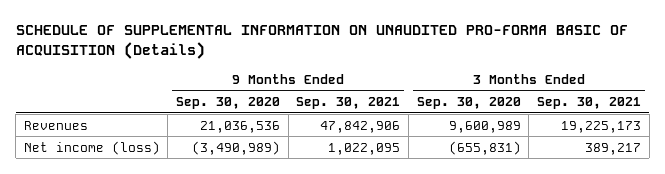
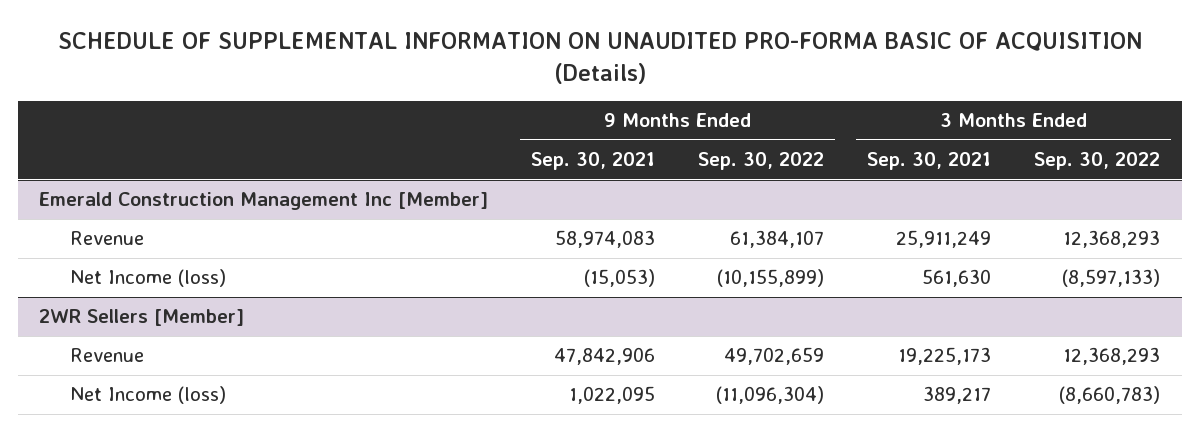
- | 9 Months Ended Sep. 30, 2020 | 9 Months Ended Sep. 30, 2021 | 3 Months Ended Sep. 30, 2020 | 3 Months Ended Sep. 30, 2021
+ | 9 Months Ended Sep. 30, 2021 | 9 Months Ended Sep. 30, 2022 | 3 Months Ended Sep. 30, 2021 | 3 Months Ended Sep. 30, 2022
- Revenues | 21,036,536 | 47,842,906 | 9,600,989 | 19,225,173
- Net income (loss) | (3,490,989) | 1,022,095 | (655,831) | 389,217
+ Emerald Construction Management Inc [Member]
+ Revenue | 58,974,083 | 61,384,107 | 25,911,249 | 12,368,293
+ Net Income (loss) | (15,053) | (10,155,899) | 561,630 | (8,597,133)
+ 2WR Sellers [Member]
+ Revenue | 47,842,906 | 49,702,659 | 19,225,173 | 12,368,293
+ Net Income (loss) | 1,022,095 | (11,096,304) | 389,217 | (8,660,783)

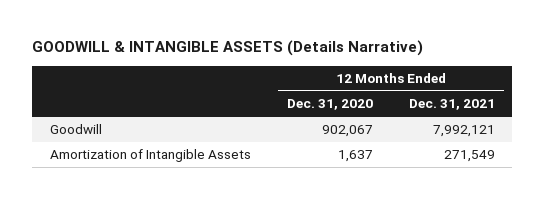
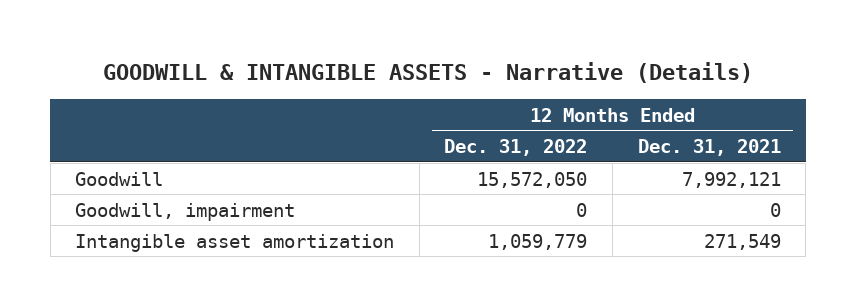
- GOODWILL & INTANGIBLE ASSETS (Details Narrative)
+ GOODWILL & INTANGIBLE ASSETS - Narrative (Details)
- | 12 Months Ended Dec. 31, 2020 | 12 Months Ended Dec. 31, 2021
+ | 12 Months Ended Dec. 31, 2022 | 12 Months Ended Dec. 31, 2021
- Amortization of Intangible Assets | 1,637 | 271,549
+ Goodwill, impairment | 0 | 0
+ Intangible asset amortization | 1,059,779 | 271,549

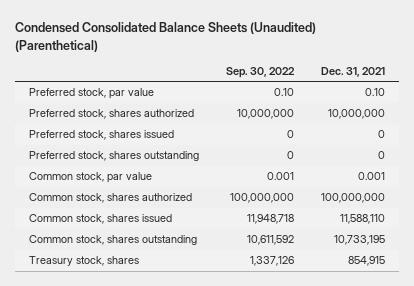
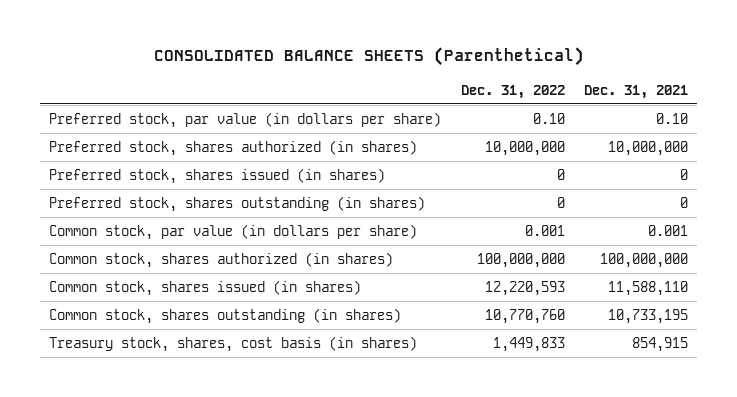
- Condensed Consolidated Balance Sheets (Unaudited) (Parenthetical)
+ CONSOLIDATED BALANCE SHEETS (Parenthetical)
- | Sep. 30, 2022 | Dec. 31, 2021
+ | Dec. 31, 2022 | Dec. 31, 2021
- Preferred stock, par value | 0.10 | 0.10
- Preferred stock, shares authorized | 10,000,000 | 10,000,000
- Preferred stock, shares issued | 0 | 0
- Preferred stock, shares outstanding | 0 | 0
- Common stock, par value | 0.001 | 0.001
- Common stock, shares authorized | 100,000,000 | 100,000,000
- Common stock, shares issued | 11,948,718 | 11,588,110
- Common stock, shares outstanding | 10,611,592 | 10,733,195
- Treasury stock, shares | 1,337,126 | 854,915
+ Preferred stock, par value (in dollars per share) | 0.10 | 0.10
+ Preferred stock, shares authorized (in shares) | 10,000,000 | 10,000,000
+ Preferred stock, shares issued (in shares) | 0 | 0
+ Preferred stock, shares outstanding (in shares) | 0 | 0
+ Common stock, par value (in dollars per share) | 0.001 | 0.001
+ Common stock, shares authorized (in shares) | 100,000,000 | 100,000,000
+ Common stock, shares issued (in shares) | 12,220,593 | 11,588,110
+ Common stock, shares outstanding (in shares) | 10,770,760 | 10,733,195
+ Treasury stock, shares, cost basis (in shares) | 1,449,833 | 854,915

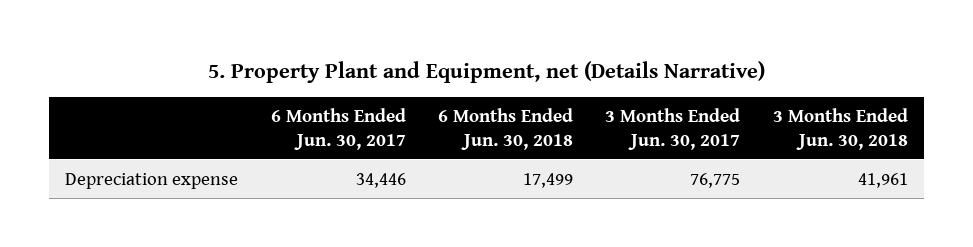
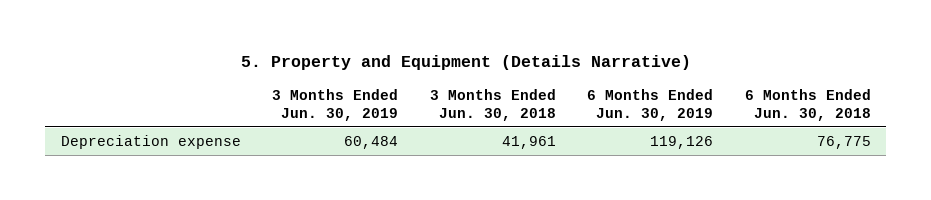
- 5. Property Plant and Equipment, net (Details Narrative)
+ 5. Property and Equipment (Details Narrative)
- | 6 Months Ended Jun. 30, 2017 | 6 Months Ended Jun. 30, 2018 | 3 Months Ended Jun. 30, 2017 | 3 Months Ended Jun. 30, 2018
+ | 3 Months Ended Jun. 30, 2019 | 3 Months Ended Jun. 30, 2018 | 6 Months Ended Jun. 30, 2019 | 6 Months Ended Jun. 30, 2018
- Depreciation expense | 34,446 | 17,499 | 76,775 | 41,961
+ Depreciation expense | 60,484 | 41,961 | 119,126 | 76,775

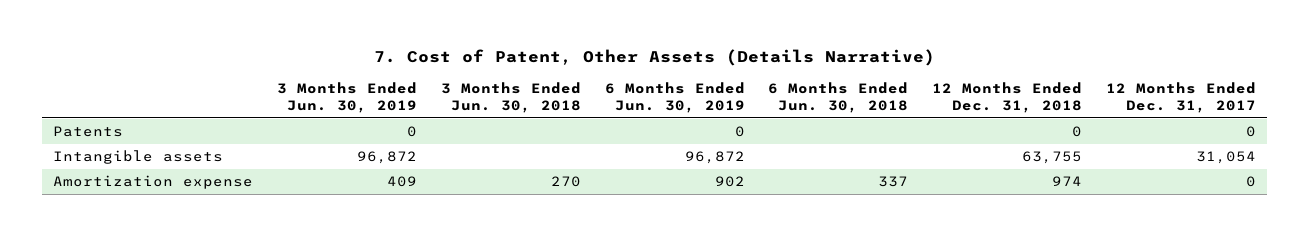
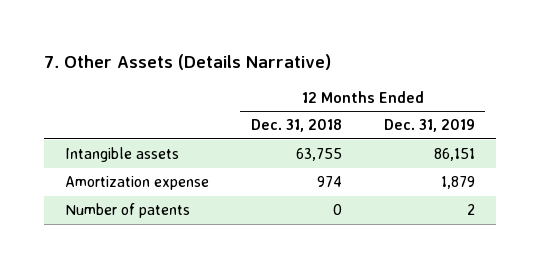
- 7. Cost of Patent, Other Assets (Details Narrative)
+ 7. Other Assets (Details Narrative)
- | 3 Months Ended Jun. 30, 2019 | 3 Months Ended Jun. 30, 2018 | 6 Months Ended Jun. 30, 2019 | 6 Months Ended Jun. 30, 2018 | 12 Months Ended Dec. 31, 2018 | 12 Months Ended Dec. 31, 2017
+ | 12 Months Ended Dec. 31, 2018 | 12 Months Ended Dec. 31, 2019
- Patents | 0 | | 0 | | 0 | 0
+ Number of patents | 0 | 2

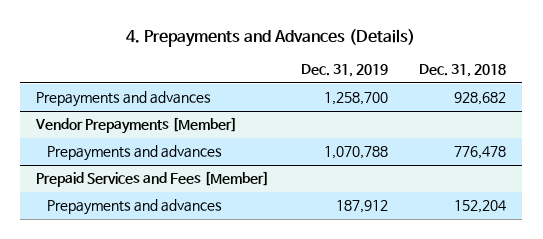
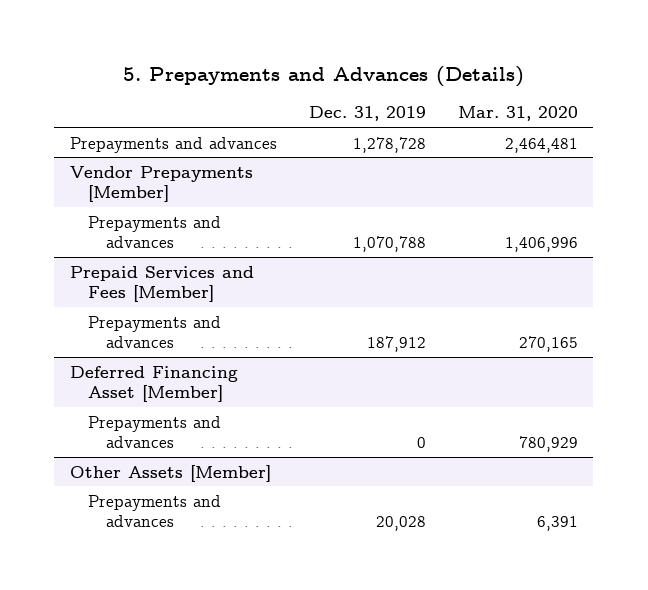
- 4. Prepayments and Advances (Details)
+ 5. Prepayments and Advances (Details)
- | Dec. 31, 2019 | Dec. 31, 2018
+ | Dec. 31, 2019 | Mar. 31, 2020
- Prepayments and advances | 1,258,700 | 928,682
+ Prepayments and advances | 1,278,728 | 2,464,481
+ Deferred Financing Asset [Member]
+ Prepayments and advances | 0 | 780,929
+ Other Assets [Member]
+ Prepayments and advances | 20,028 | 6,391

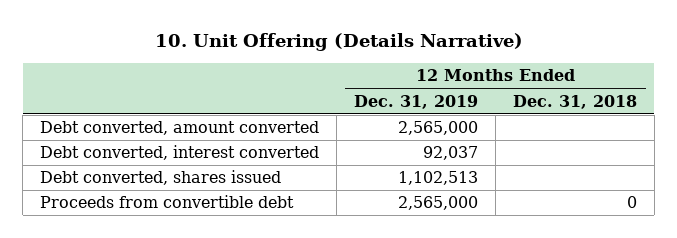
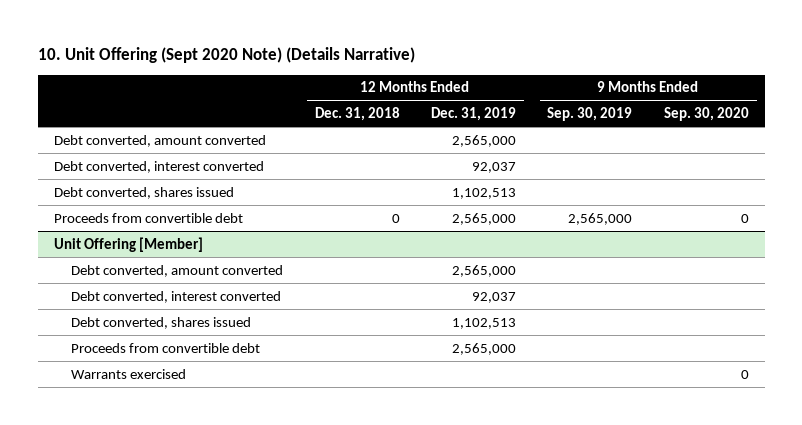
- 10. Unit Offering (Details Narrative)
+ 10. Unit Offering (Sept 2020 Note) (Details Narrative)
- | 12 Months Ended Dec. 31, 2019 | 12 Months Ended Dec. 31, 2018
+ | 12 Months Ended Dec. 31, 2018 | 12 Months Ended Dec. 31, 2019 | 9 Months Ended Sep. 30, 2019 | 9 Months Ended Sep. 30, 2020
+ Unit Offering [Member]
+ Debt converted, amount converted | | 2,565,000 | |
+ Debt converted, interest converted | | 92,037 | |
+ Debt converted, shares issued | | 1,102,513 | |
+ Proceeds from convertible debt | | 2,565,000 | |
+ Warrants exercised | | | | 0

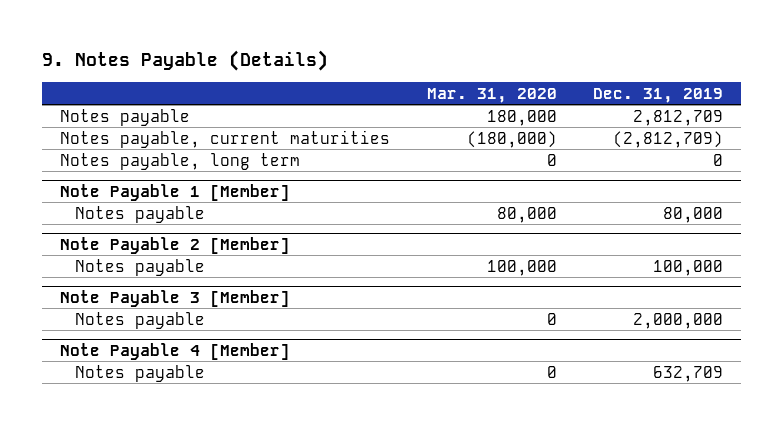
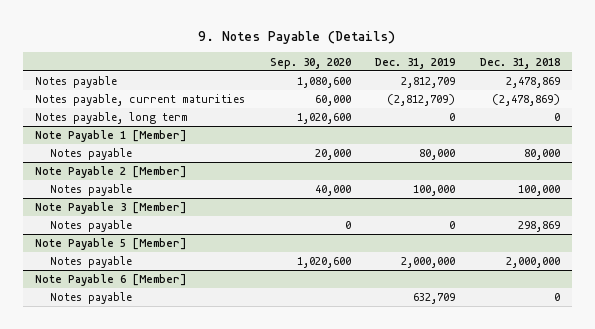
- | Mar. 31, 2020 | Dec. 31, 2019
+ | Sep. 30, 2020 | Dec. 31, 2019 | Dec. 31, 2018
@ Note Payable 3 [Member]
+ Notes payable | 0 | 0 | 298,869
+ Note Payable 5 [Member]
- Note Payable 4 [Member]
+ Note Payable 6 [Member]

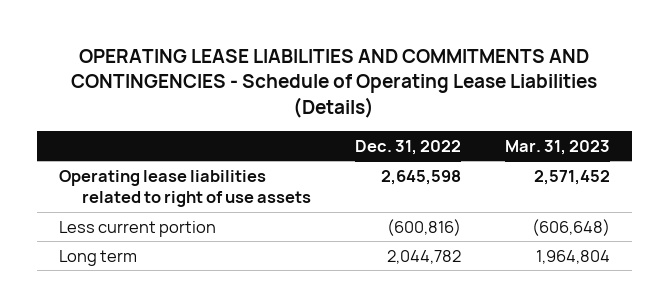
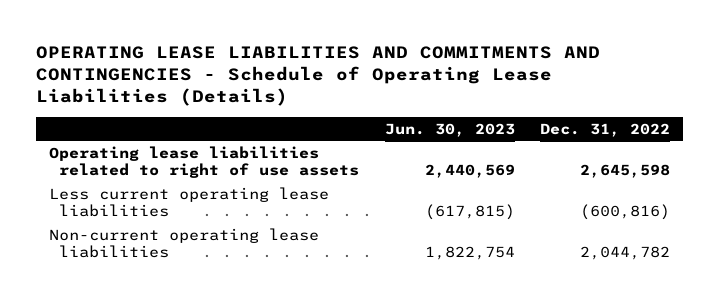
- | Dec. 31, 2022 | Mar. 31, 2023
+ | Jun. 30, 2023 | Dec. 31, 2022
- Less current portion | (600,816) | (606,648)
- Long term | 2,044,782 | 1,964,804
+ Less current operating lease liabilities | (617,815) | (600,816)
+ Non-current operating lease liabilities | 1,822,754 | 2,044,782

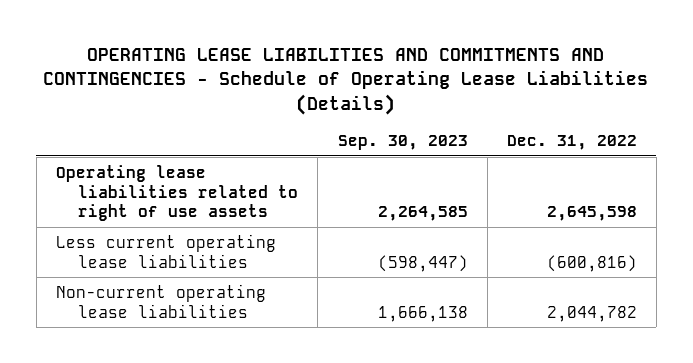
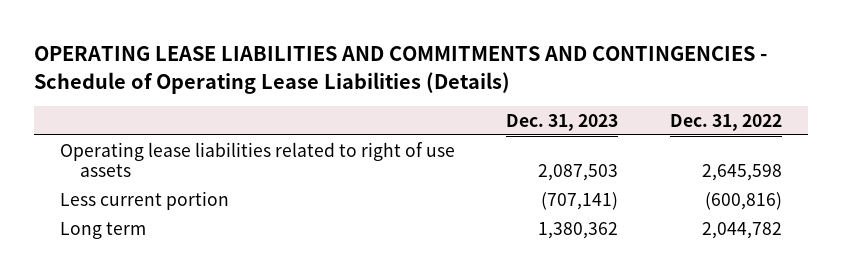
- | Sep. 30, 2023 | Dec. 31, 2022
+ | Dec. 31, 2023 | Dec. 31, 2022
- Less current operating lease liabilities | (598,447) | (600,816)
- Non-current operating lease liabilities | 1,666,138 | 2,044,782
+ Less current portion | (707,141) | (600,816)
+ Long term | 1,380,362 | 2,044,782

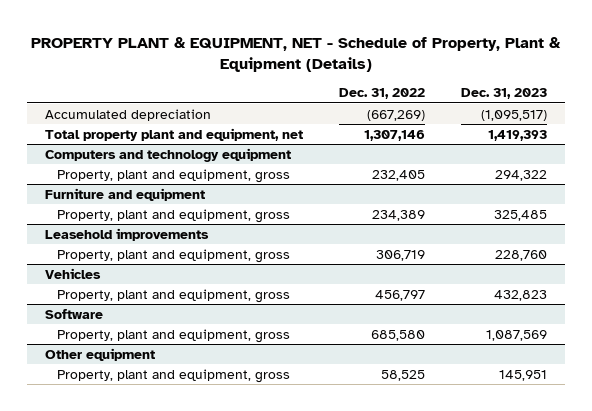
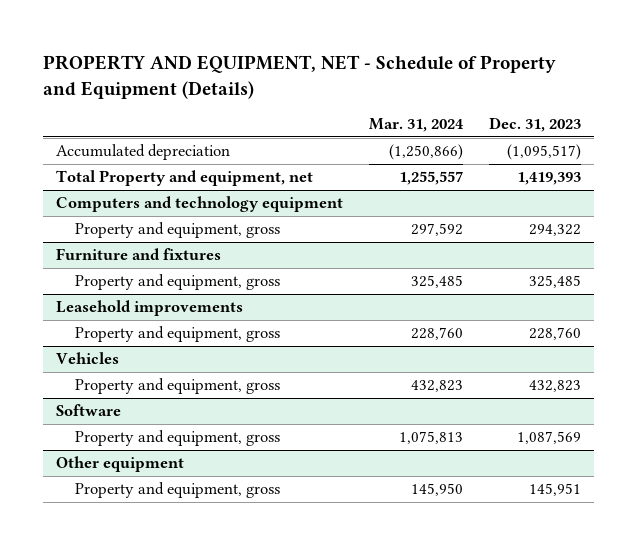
- PROPERTY PLANT & EQUIPMENT, NET - Schedule of Property, Plant & Equipment (Details)
+ PROPERTY AND EQUIPMENT, NET - Schedule of Property and Equipment (Details)
- | Dec. 31, 2022 | Dec. 31, 2023
+ | Mar. 31, 2024 | Dec. 31, 2023
- Total property plant and equipment, net | 1,307,146 | 1,419,393
+ Total Property and equipment, net | 1,255,557 | 1,419,393
@ Computers and technology equipment
- Property, plant and equipment, gross | 232,405 | 294,322
- Furniture and equipment
- Property, plant and equipment, gross | 234,389 | 325,485
@ Computers and technology equipment
+ Property and equipment, gross | 297,592 | 294,322
+ Furniture and fixtures
+ Property and equipment, gross | 325,485 | 325,485
@ Leasehold improvements
- Property, plant and equipment, gross | 306,719 | 228,760
+ Property and equipment, gross | 228,760 | 228,760
@ Vehicles
- Property, plant and equipment, gross | 456,797 | 432,823
+ Property and equipment, gross | 432,823 | 432,823
@ Software
- Property, plant and equipment, gross | 685,580 | 1,087,569
+ Property and equipment, gross | 1,075,813 | 1,087,569
@ Other equipment
- Property, plant and equipment, gross | 58,525 | 145,951
+ Property and equipment, gross | 145,950 | 145,951

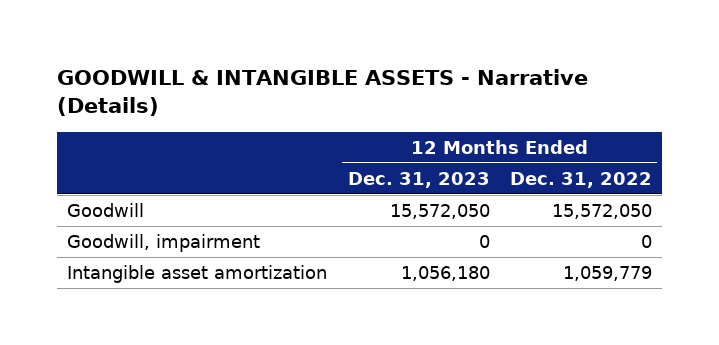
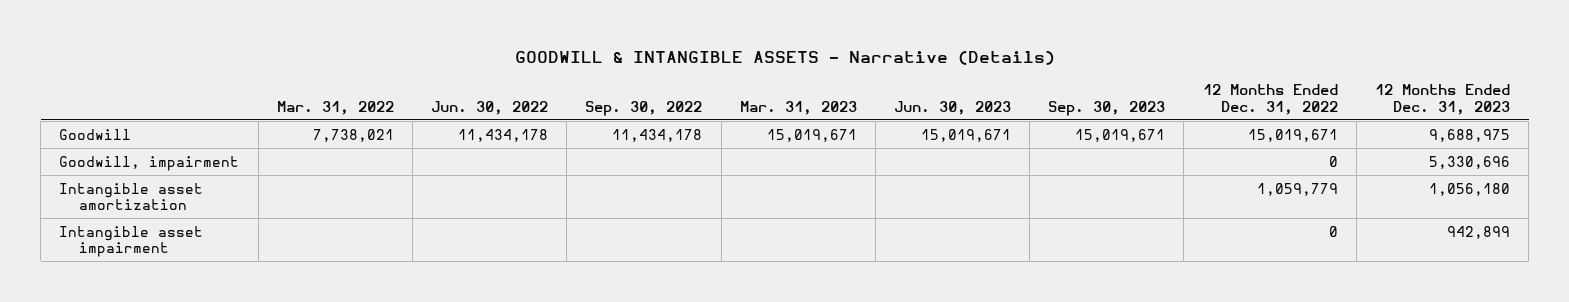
- | 12 Months Ended Dec. 31, 2023 | 12 Months Ended Dec. 31, 2022
+ | Mar. 31, 2022 | Jun. 30, 2022 | Sep. 30, 2022 | Mar. 31, 2023 | Jun. 30, 2023 | Sep. 30, 2023 | 12 Months Ended Dec. 31, 2022 | 12 Months Ended Dec. 31, 2023
- Goodwill | 15,572,050 | 15,572,050
- Goodwill, impairment | 0 | 0
+ Goodwill | 7,738,021 | 11,434,178 | 11,434,178 | 15,019,671 | 15,019,671 | 15,019,671 | 15,019,671 | 9,688,975
+ Goodwill, impairment | | | | | | | 0 | 5,330,696
+ Intangible asset impairment | | | | | | | 0 | 942,899

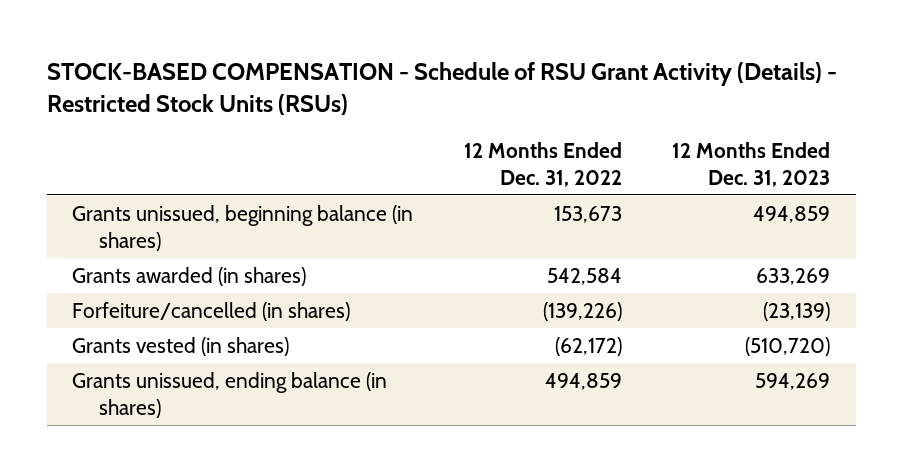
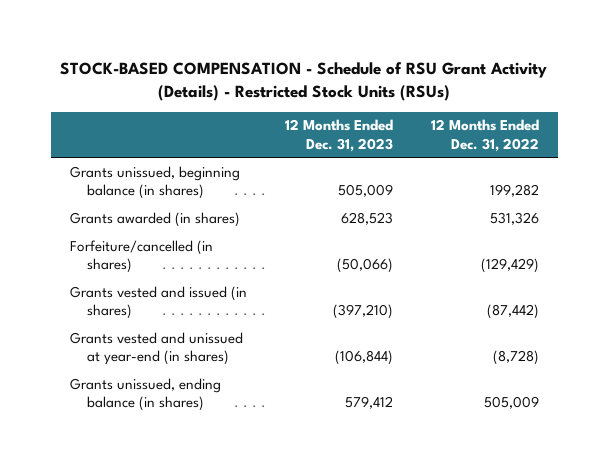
- | 12 Months Ended Dec. 31, 2022 | 12 Months Ended Dec. 31, 2023
+ | 12 Months Ended Dec. 31, 2023 | 12 Months Ended Dec. 31, 2022
- Grants unissued, beginning balance (in shares) | 153,673 | 494,859
- Grants awarded (in shares) | 542,584 | 633,269
- Forfeiture/cancelled (in shares) | (139,226) | (23,139)
- Grants vested (in shares) | (62,172) | (510,720)
- Grants unissued, ending balance (in shares) | 494,859 | 594,269
+ Grants unissued, beginning balance (in shares) | 505,009 | 199,282
+ Grants awarded (in shares) | 628,523 | 531,326
+ Forfeiture/cancelled (in shares) | (50,066) | (129,429)
+ Grants vested and issued (in shares) | (397,210) | (87,442)
+ Grants vested and unissued at year-end (in shares) | (106,844) | (8,728)
+ Grants unissued, ending balance (in shares) | 579,412 | 505,009

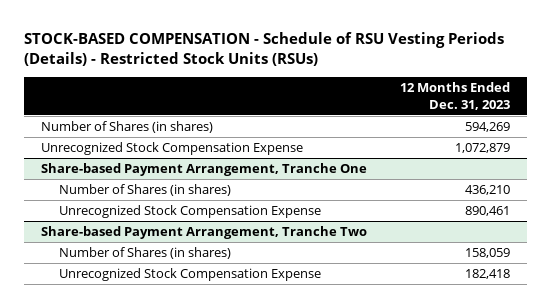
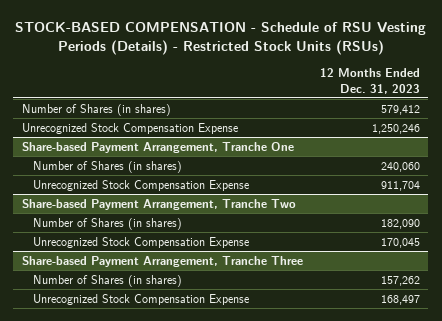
- Number of Shares (in shares) | 594,269
- Unrecognized Stock Compensation Expense | 1,072,879
+ Number of Shares (in shares) | 579,412
+ Unrecognized Stock Compensation Expense | 1,250,246
@ Share-based Payment Arrangement, Tranche One
- Number of Shares (in shares) | 436,210
- Unrecognized Stock Compensation Expense | 890,461
+ Number of Shares (in shares) | 240,060
+ Unrecognized Stock Compensation Expense | 911,704
@ Share-based Payment Arrangement, Tranche Two
- Number of Shares (in shares) | 158,059
- Unrecognized Stock Compensation Expense | 182,418
+ Number of Shares (in shares) | 182,090
+ Unrecognized Stock Compensation Expense | 170,045
+ Share-based Payment Arrangement, Tranche Three
+ Number of Shares (in shares) | 157,262
+ Unrecognized Stock Compensation Expense | 168,497

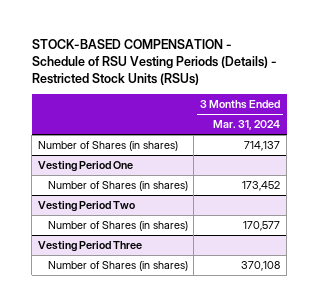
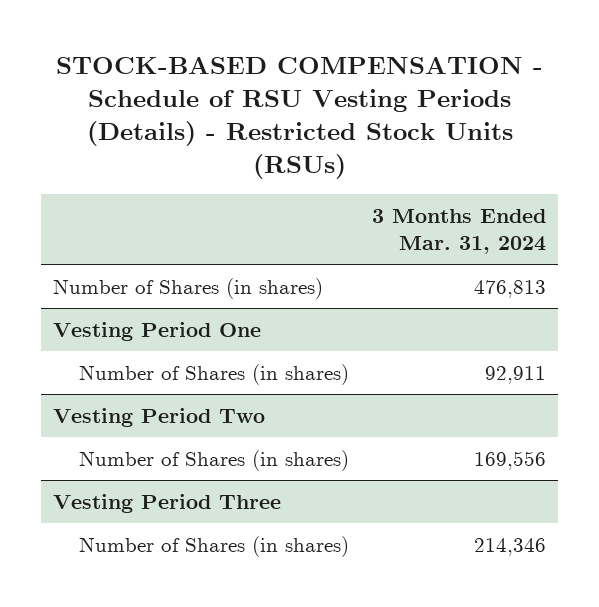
- Number of Shares (in shares) | 714,137
+ Number of Shares (in shares) | 476,813
@ Vesting Period One
- Number of Shares (in shares) | 173,452
+ Number of Shares (in shares) | 92,911
@ Vesting Period Two
- Number of Shares (in shares) | 170,577
+ Number of Shares (in shares) | 169,556
@ Vesting Period Three
- Number of Shares (in shares) | 370,108
+ Number of Shares (in shares) | 214,346

